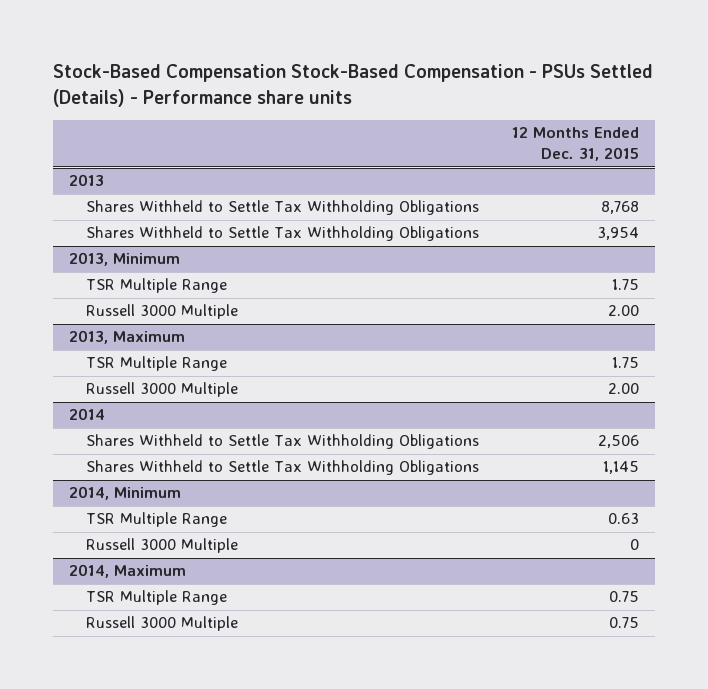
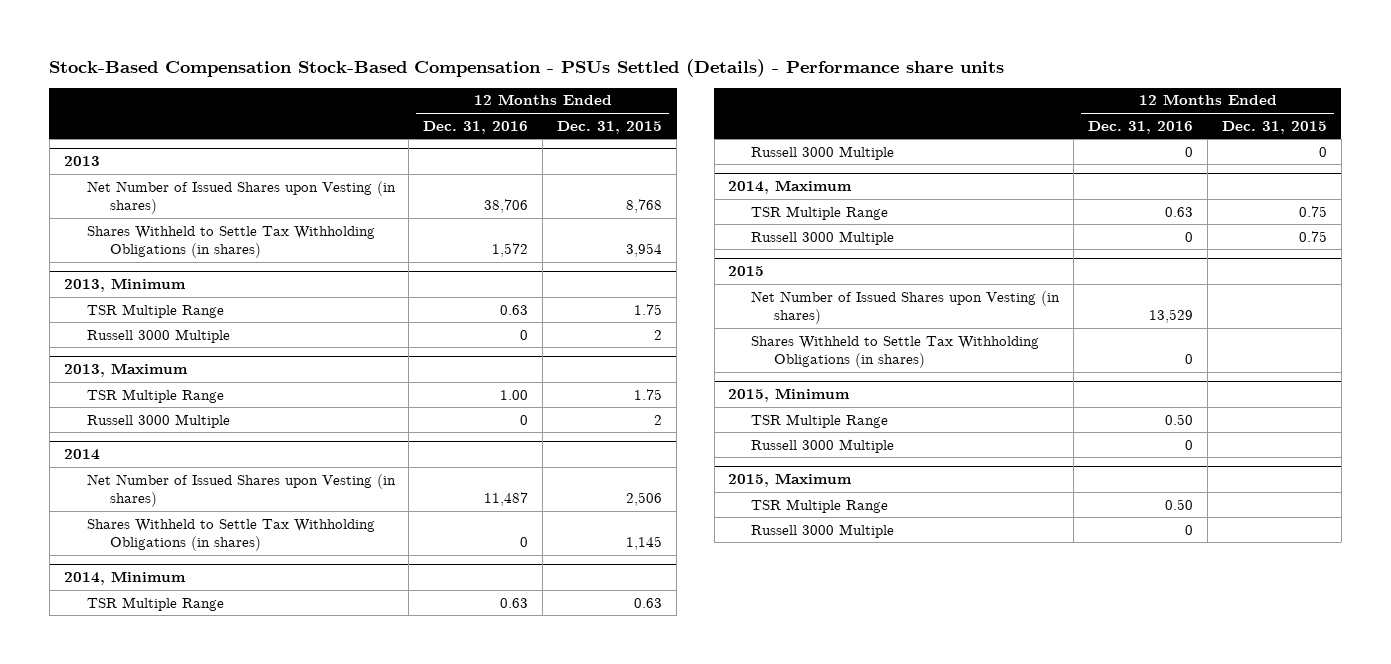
- | 12 Months Ended Dec. 31, 2015
+ | 12 Months Ended Dec. 31, 2016 | 12 Months Ended Dec. 31, 2015
@ 2013
- Shares Withheld to Settle Tax Withholding Obligations | 8,768
- Shares Withheld to Settle Tax Withholding Obligations | 3,954
+ Net Number of Issued Shares upon Vesting (in shares) | 38,706 | 8,768
+ Shares Withheld to Settle Tax Withholding Obligations (in shares) | 1,572 | 3,954
@ 2013, Minimum
- Russell 3000 Multiple | 2.00
+ Russell 3000 Multiple | 0 | 2
@ 2013, Maximum
- Russell 3000 Multiple | 2.00
+ Russell 3000 Multiple | 0 | 2
@ 2014
- Shares Withheld to Settle Tax Withholding Obligations | 2,506
- Shares Withheld to Settle Tax Withholding Obligations | 1,145
+ Net Number of Issued Shares upon Vesting (in shares) | 11,487 | 2,506
+ Shares Withheld to Settle Tax Withholding Obligations (in shares) | 0 | 1,145
+ 2015
+ Net Number of Issued Shares upon Vesting (in shares) | 13,529 |
+ Shares Withheld to Settle Tax Withholding Obligations (in shares) | 0 |
+ 2015, Minimum
+ TSR Multiple Range | 0.50 |
+ Russell 3000 Multiple | 0 |
+ 2015, Maximum
+ TSR Multiple Range | 0.50 |
+ Russell 3000 Multiple | 0 |

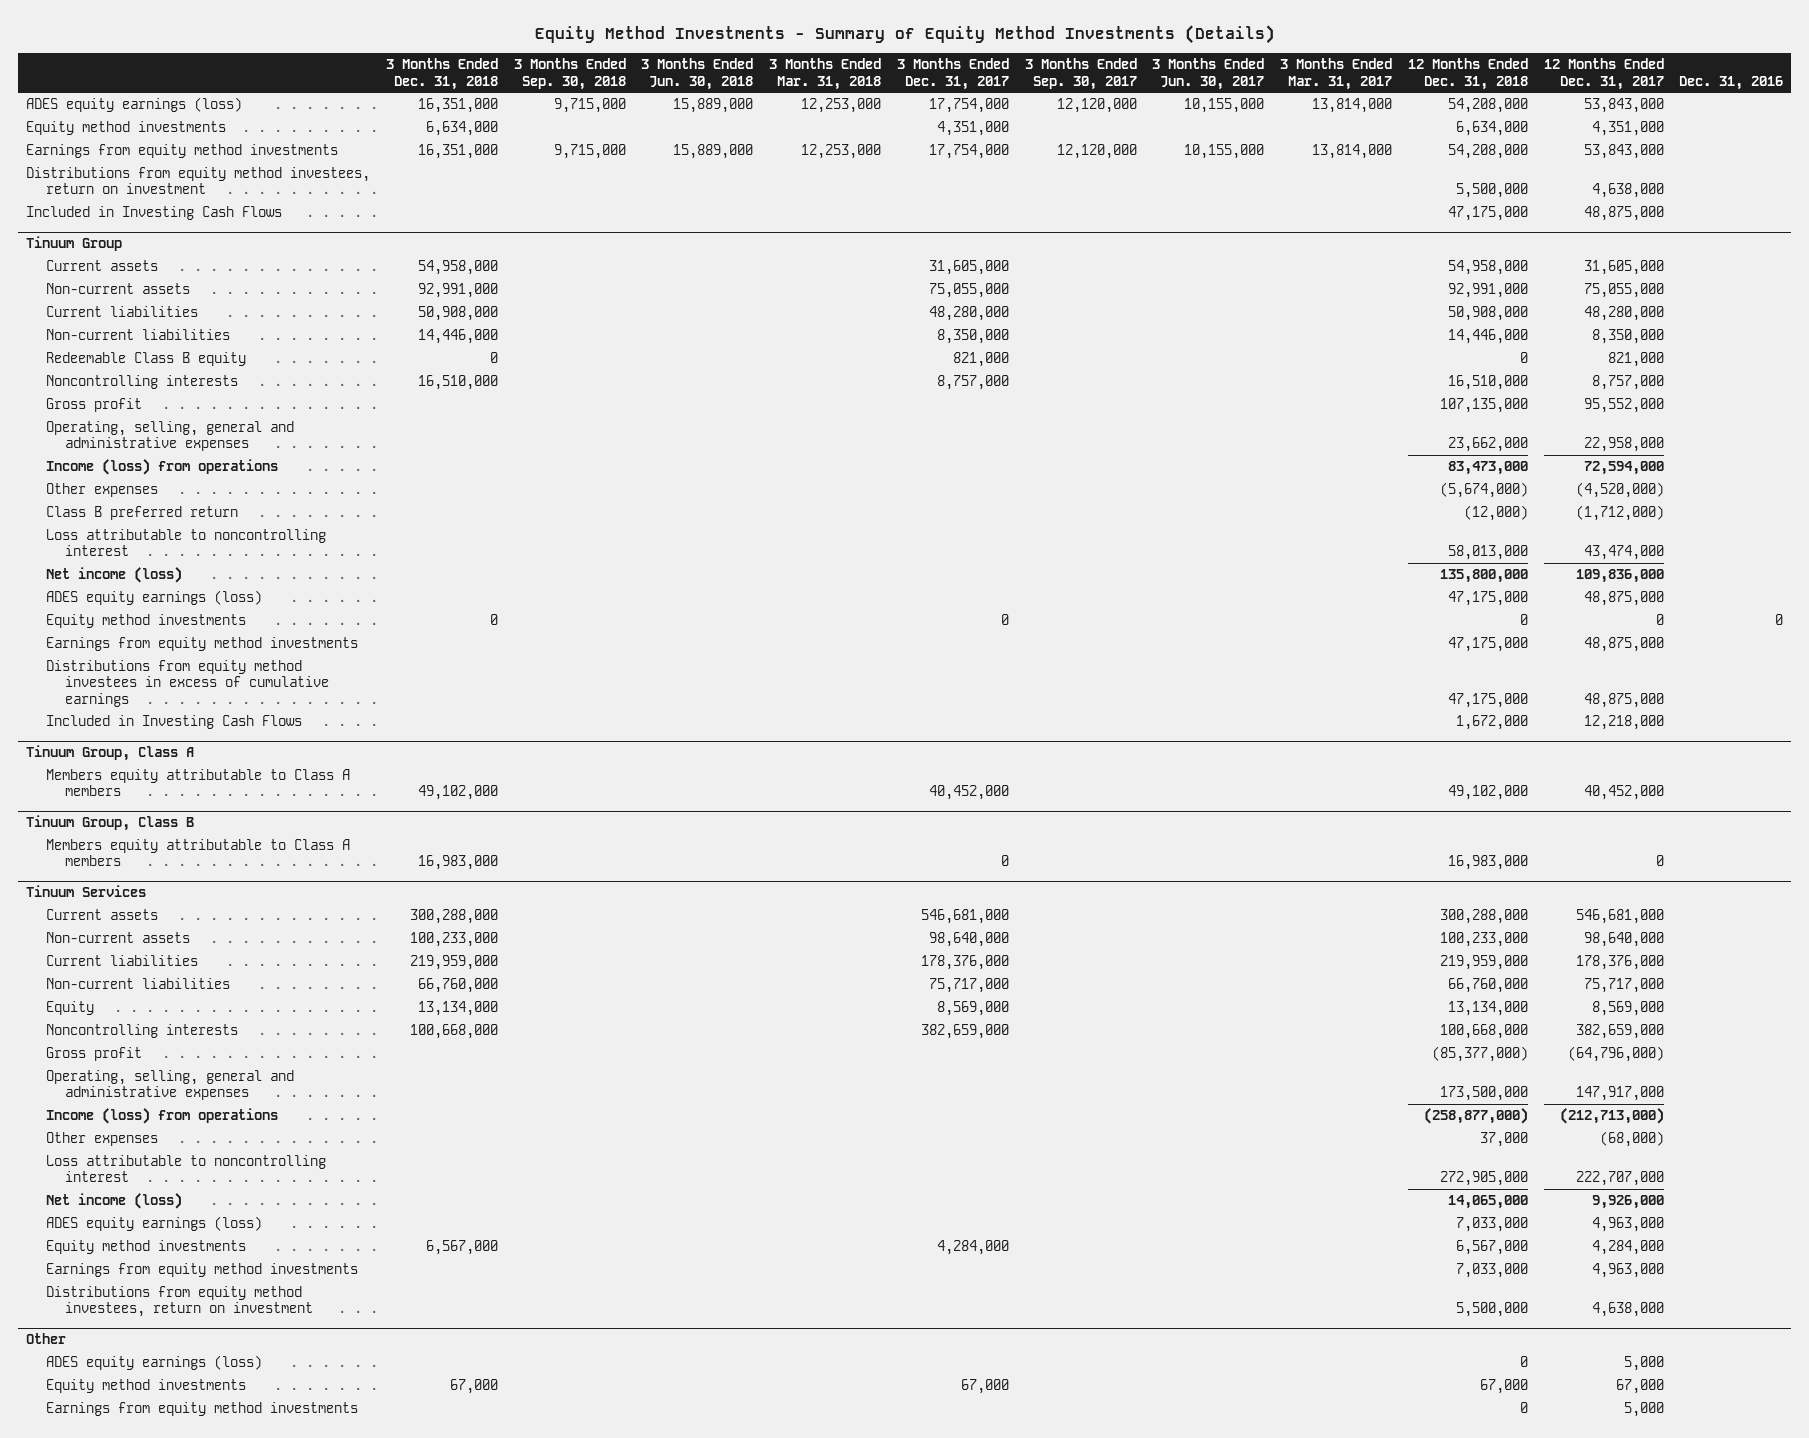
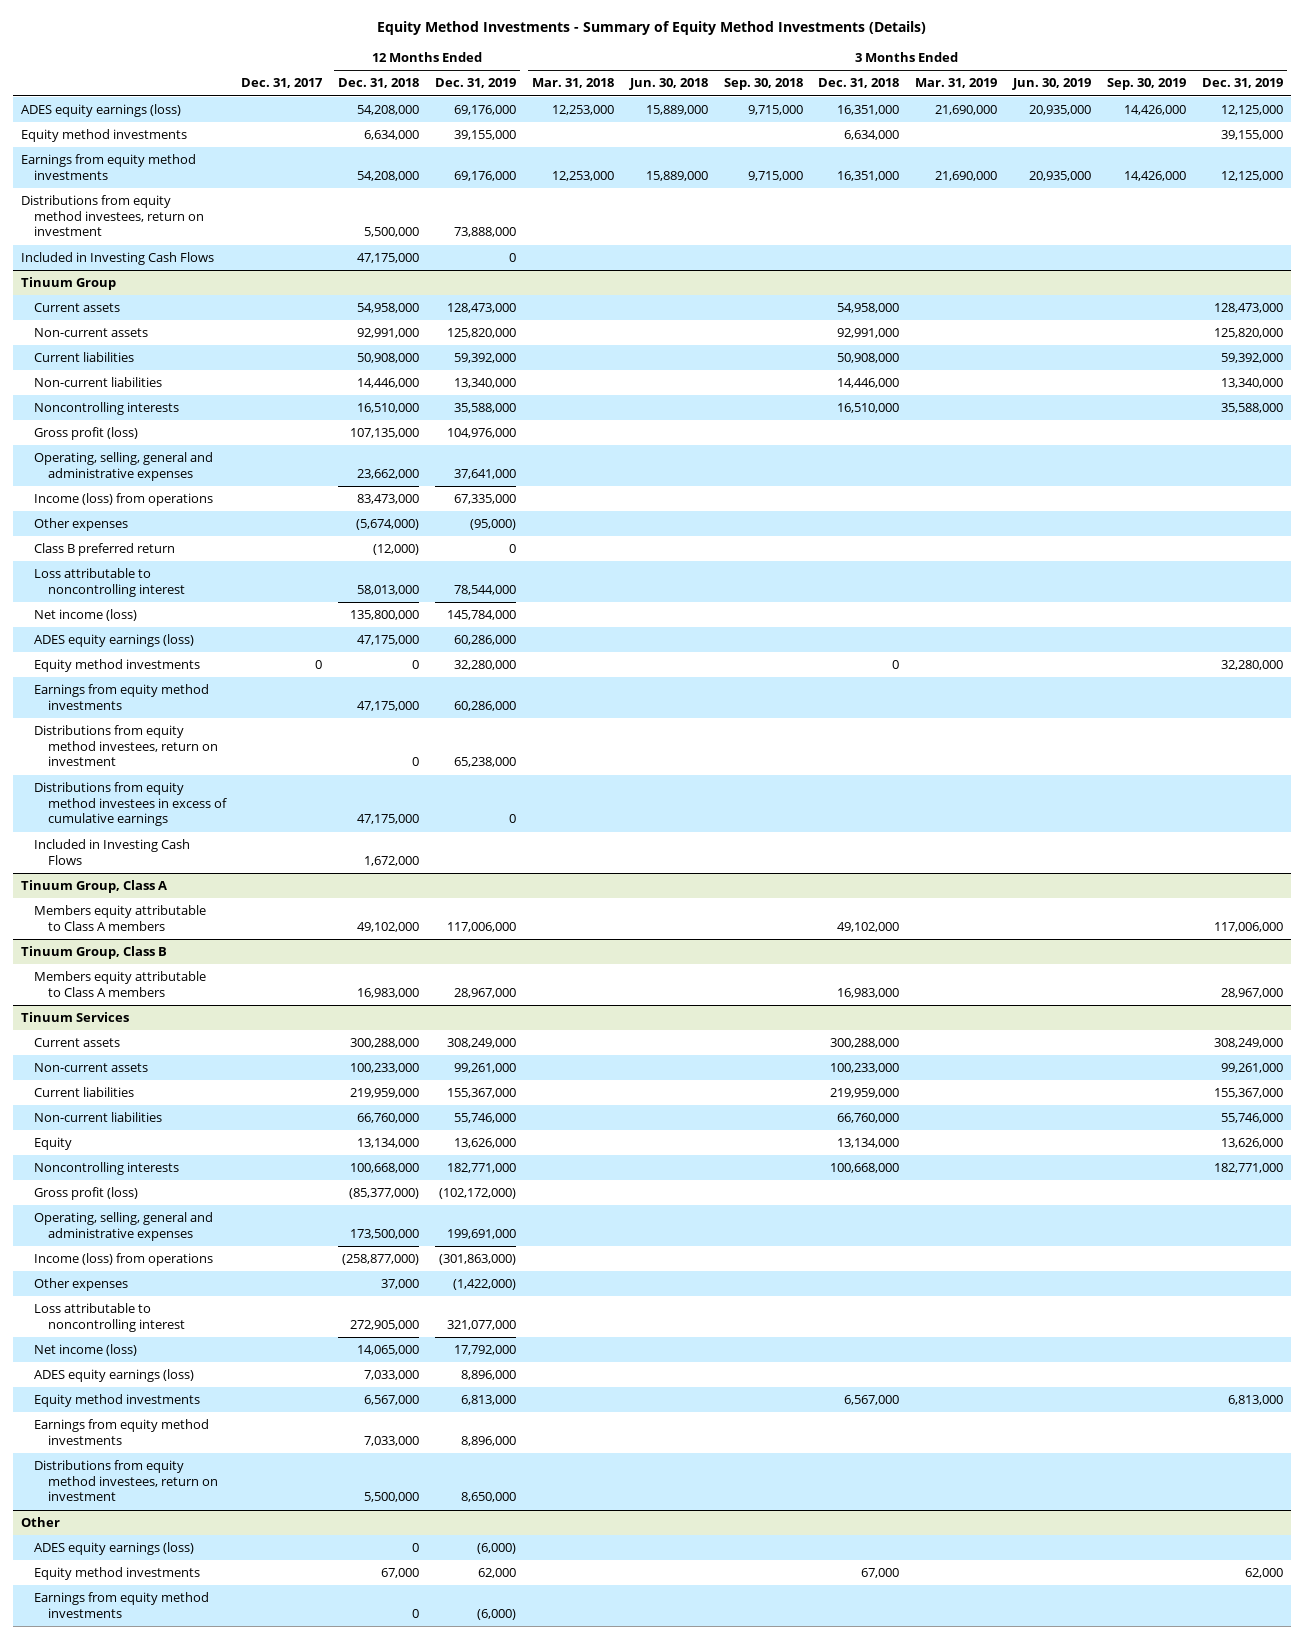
- | 3 Months Ended Dec. 31, 2018 | 3 Months Ended Sep. 30, 2018 | 3 Months Ended Jun. 30, 2018 | 3 Months Ended Mar. 31, 2018 | 3 Months Ended Dec. 31, 2017 | 3 Months Ended Sep. 30, 2017 | 3 Months Ended Jun. 30, 2017 | 3 Months Ended Mar. 31, 2017 | 12 Months Ended Dec. 31, 2018 | 12 Months Ended Dec. 31, 2017 | Dec. 31, 2016
+ | Dec. 31, 2017 | 12 Months Ended Dec. 31, 2018 | 12 Months Ended Dec. 31, 2019 | 3 Months Ended Mar. 31, 2018 | 3 Months Ended Jun. 30, 2018 | 3 Months Ended Sep. 30, 2018 | 3 Months Ended Dec. 31, 2018 | 3 Months Ended Mar. 31, 2019 | 3 Months Ended Jun. 30, 2019 | 3 Months Ended Sep. 30, 2019 | 3 Months Ended Dec. 31, 2019
@ Tinuum Group
- Redeemable Class B equity | 0 | | | | 821,000 | | | | 0 | 821,000 |
- Gross profit | | | | | | | | | 107,135,000 | 95,552,000 |
+ Gross profit (loss) | | 107,135,000 | 104,976,000 | | | | | | | |
+ Distributions from equity method investees, return on investment | | 0 | 65,238,000 | | | | | | | |
@ Tinuum Services
- Gross profit | | | | | | | | | (85,377,000) | (64,796,000) |
+ Gross profit (loss) | | (85,377,000) | (102,172,000) | | | | | | | |

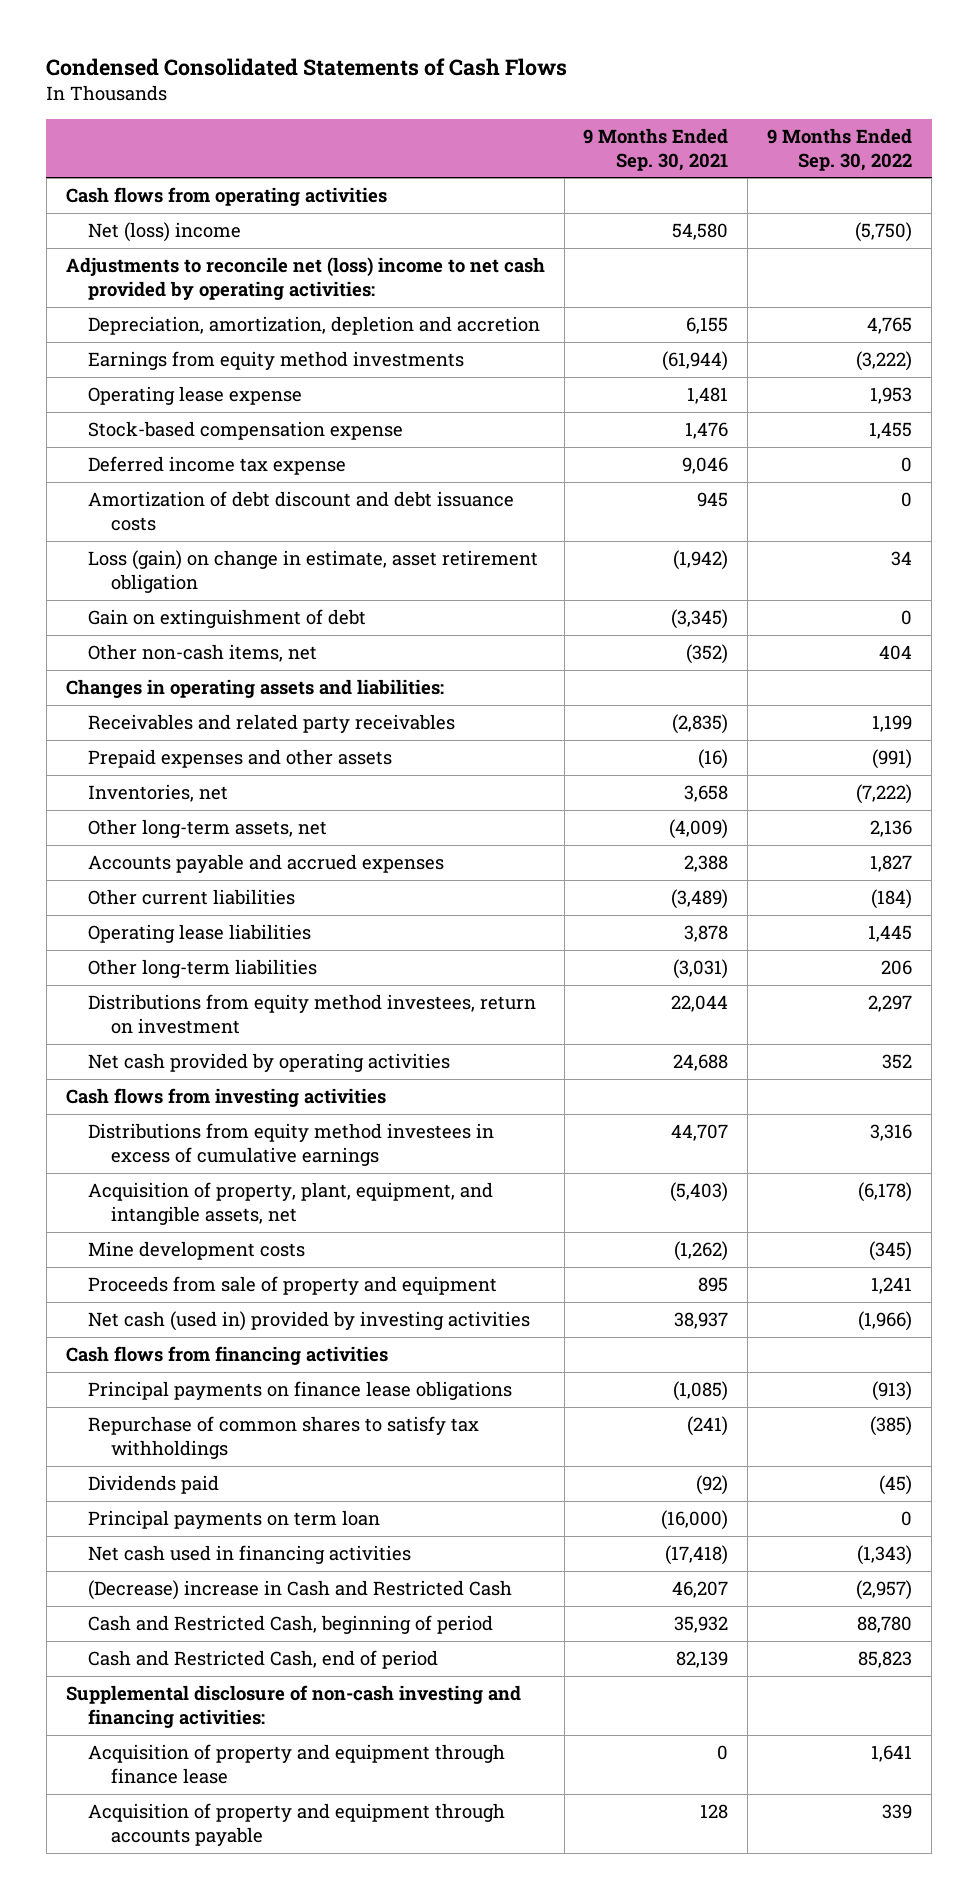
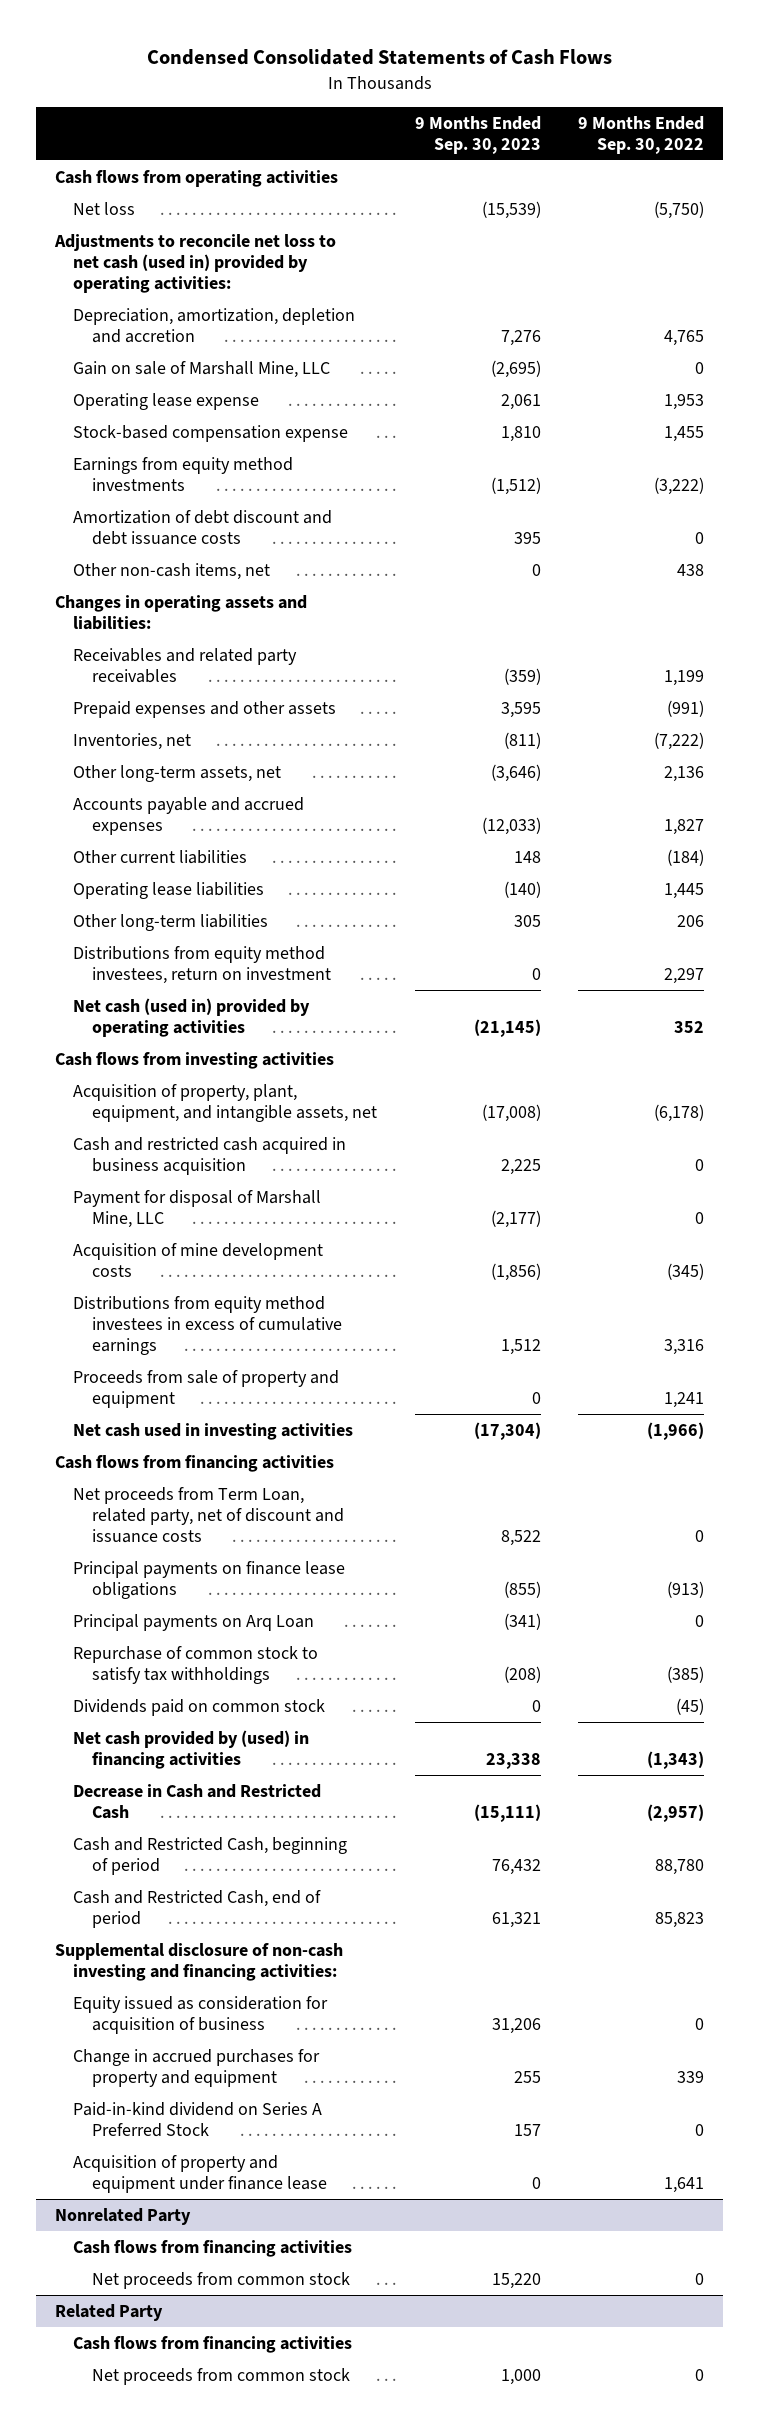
- | 9 Months Ended Sep. 30, 2021 | 9 Months Ended Sep. 30, 2022
+ | 9 Months Ended Sep. 30, 2023 | 9 Months Ended Sep. 30, 2022
- Net (loss) income | 54,580 | (5,750)
- Adjustments to reconcile net (loss) income to net cash provided by operating activities:
+ Net loss | (15,539) | (5,750)
+ Adjustments to reconcile net loss to net cash (used in) provided by operating activities:
+ Gain on sale of Marshall Mine, LLC | (2,695) | 0
- Deferred income tax expense | 9,046 | 0
moved down: Earnings from equity method investments | (1,512) | (3,222)
- Loss (gain) on change in estimate, asset retirement obligation | (1,942) | 34
- Gain on extinguishment of debt | (3,345) | 0
- Other non-cash items, net | (352) | 404
+ Other non-cash items, net | 0 | 438
- Net cash provided by operating activities | 24,688 | 352
+ Net cash (used in) provided by operating activities | (21,145) | 352
- Mine development costs | (1,262) | (345)
+ Cash and restricted cash acquired in business acquisition | 2,225 | 0
+ Payment for disposal of Marshall Mine, LLC | (2,177) | 0
+ Acquisition of mine development costs | (1,856) | (345)
moved down: Distributions from equity method investees in excess of cumulative earnings | 1,512 | 3,316
- Net cash (used in) provided by investing activities | 38,937 | (1,966)
+ Net cash used in investing activities | (17,304) | (1,966)
+ Net proceeds from Term Loan, related party, net of discount and issuance costs | 8,522 | 0
- Repurchase of common shares to satisfy tax withholdings | (241) | (385)
- Dividends paid | (92) | (45)
- Principal payments on term loan | (16,000) | 0
- Net cash used in financing activities | (17,418) | (1,343)
- (Decrease) increase in Cash and Restricted Cash | 46,207 | (2,957)
+ Principal payments on Arq Loan | (341) | 0
+ Repurchase of common stock to satisfy tax withholdings | (208) | (385)
+ Dividends paid on common stock | 0 | (45)
+ Net cash provided by (used) in financing activities | 23,338 | (1,343)
+ Decrease in Cash and Restricted Cash | (15,111) | (2,957)
- Acquisition of property and equipment through finance lease | 0 | 1,641
- Acquisition of property and equipment through accounts payable | 128 | 339
+ Equity issued as consideration for acquisition of business | 31,206 | 0
+ Change in accrued purchases for property and equipment | 255 | 339
+ Paid-in-kind dividend on Series A Preferred Stock | 157 | 0
+ Acquisition of property and equipment under finance lease | 0 | 1,641
+ Nonrelated Party
+ Cash flows from financing activities
+ Net proceeds from common stock | 15,220 | 0
+ Related Party
+ Cash flows from financing activities
+ Net proceeds from common stock | 1,000 | 0

